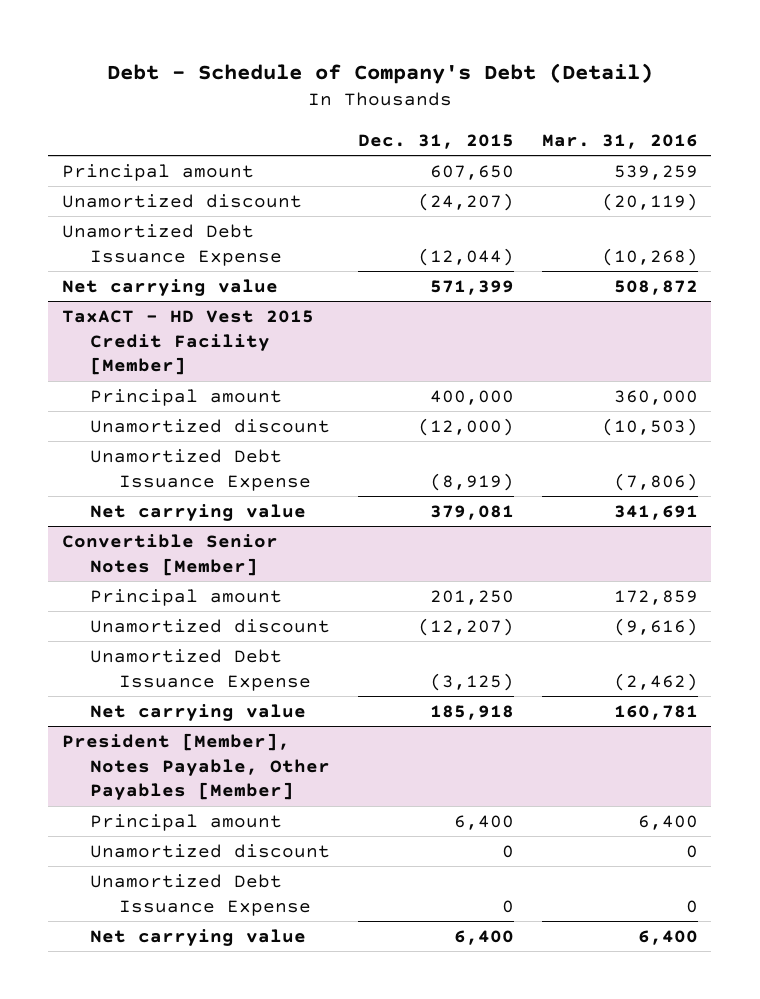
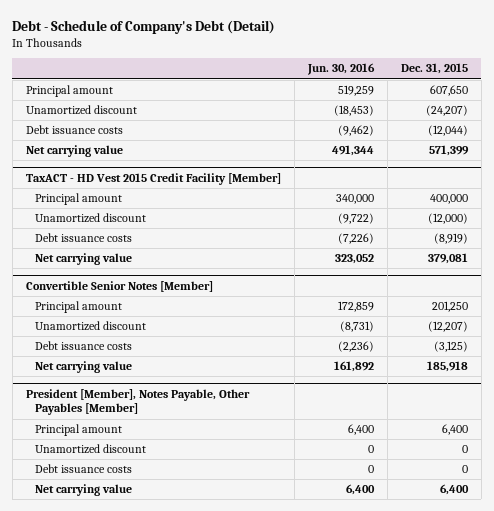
- | Dec. 31, 2015 | Mar. 31, 2016
+ | Jun. 30, 2016 | Dec. 31, 2015
- Unamortized Debt Issuance Expense | (12,044) | (10,268)
+ Debt issuance costs | (9,462) | (12,044)
@ TaxACT - HD Vest 2015 Credit Facility [Member]
- Unamortized Debt Issuance Expense | (8,919) | (7,806)
+ Debt issuance costs | (7,226) | (8,919)
@ Convertible Senior Notes [Member]
- Unamortized Debt Issuance Expense | (3,125) | (2,462)
+ Debt issuance costs | (2,236) | (3,125)
@ President [Member], Notes Payable, Other Payables [Member]
- Unamortized Debt Issuance Expense | 0 | 0
+ Debt issuance costs | 0 | 0

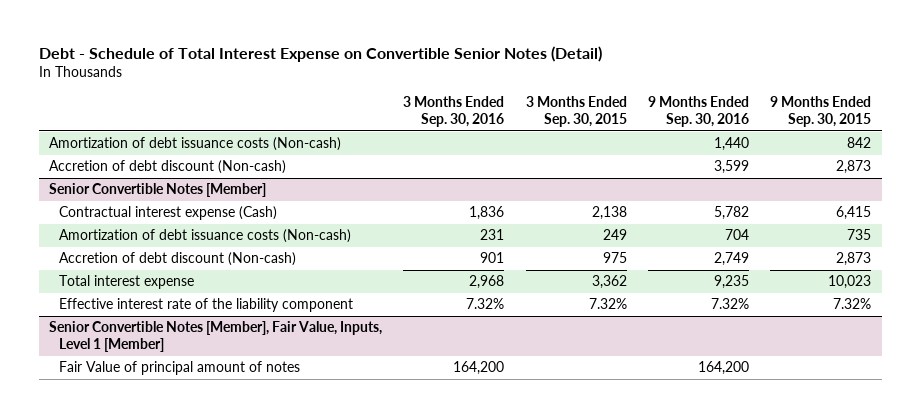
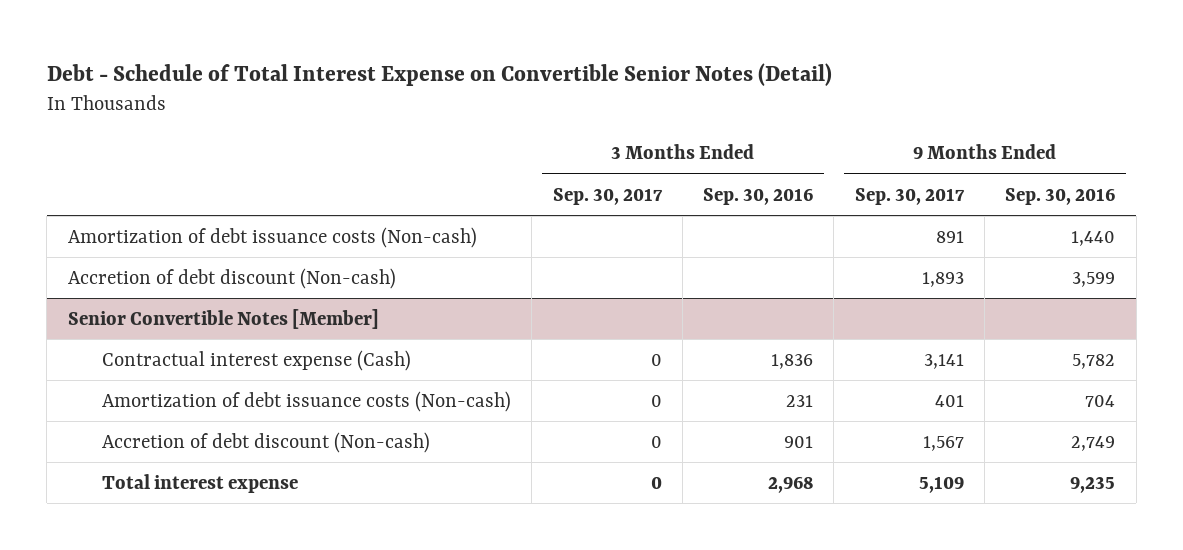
- | 3 Months Ended Sep. 30, 2016 | 3 Months Ended Sep. 30, 2015 | 9 Months Ended Sep. 30, 2016 | 9 Months Ended Sep. 30, 2015
+ | 3 Months Ended Sep. 30, 2017 | 3 Months Ended Sep. 30, 2016 | 9 Months Ended Sep. 30, 2017 | 9 Months Ended Sep. 30, 2016
@ Senior Convertible Notes [Member]
- Effective interest rate of the liability component | 7.32% | 7.32% | 7.32% | 7.32%
- Senior Convertible Notes [Member], Fair Value, Inputs, Level 1 [Member]
- Fair Value of principal amount of notes | 164,200 | | 164,200 |

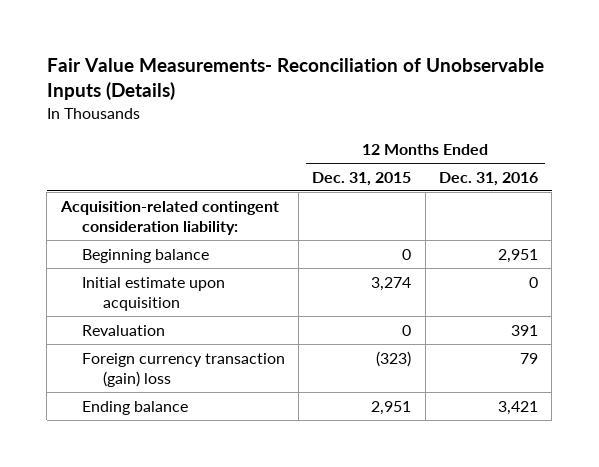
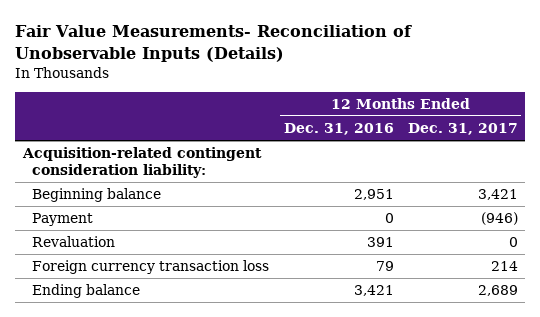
- | 12 Months Ended Dec. 31, 2015 | 12 Months Ended Dec. 31, 2016
+ | 12 Months Ended Dec. 31, 2016 | 12 Months Ended Dec. 31, 2017
- Initial estimate upon acquisition | 3,274 | 0
+ Payment | 0 | (946)
- Foreign currency transaction (gain) loss | (323) | 79
+ Foreign currency transaction loss | 79 | 214

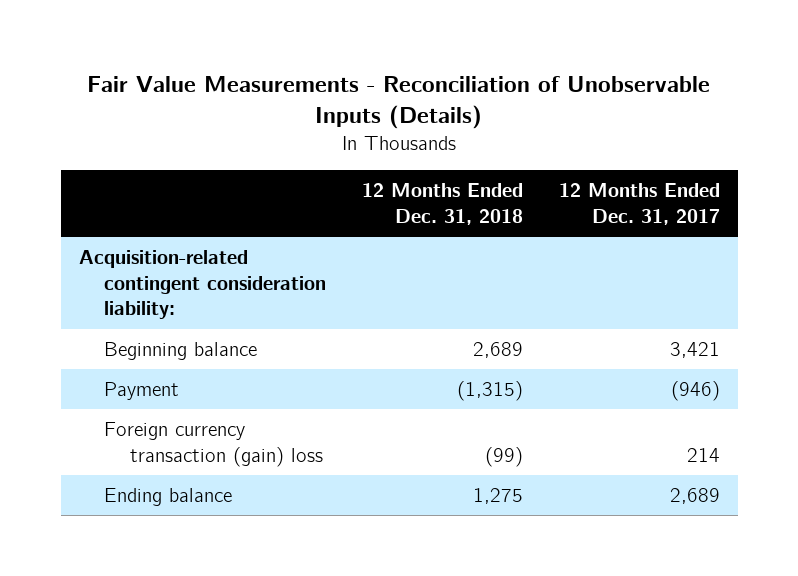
- Fair Value Measurements- Reconciliation of Unobservable Inputs (Details)
+ Fair Value Measurements - Reconciliation of Unobservable Inputs (Details)
- | 12 Months Ended Dec. 31, 2016 | 12 Months Ended Dec. 31, 2017
+ | 12 Months Ended Dec. 31, 2018 | 12 Months Ended Dec. 31, 2017
- Revaluation | 391 | 0
- Foreign currency transaction loss | 79 | 214
+ Foreign currency transaction (gain) loss | (99) | 214

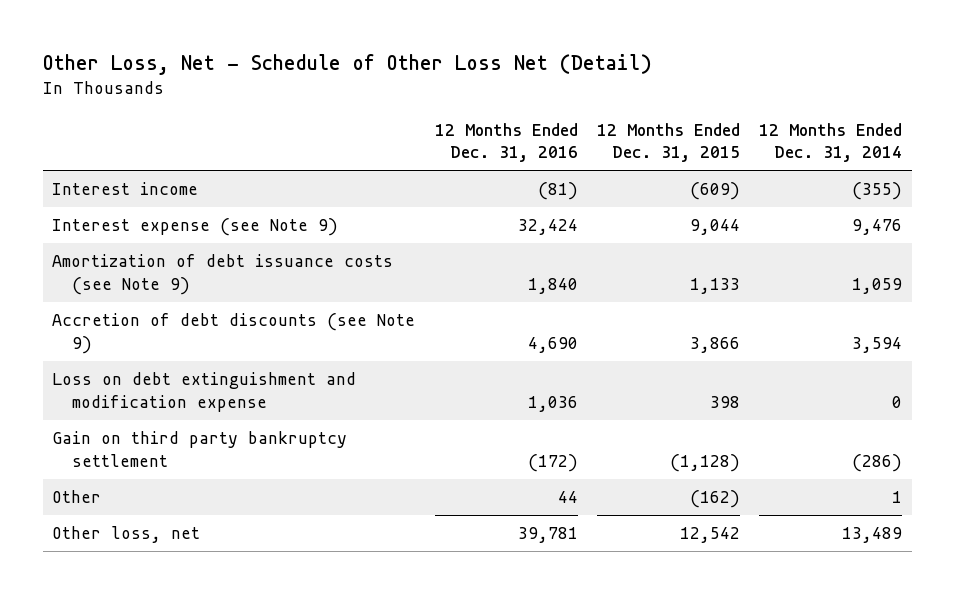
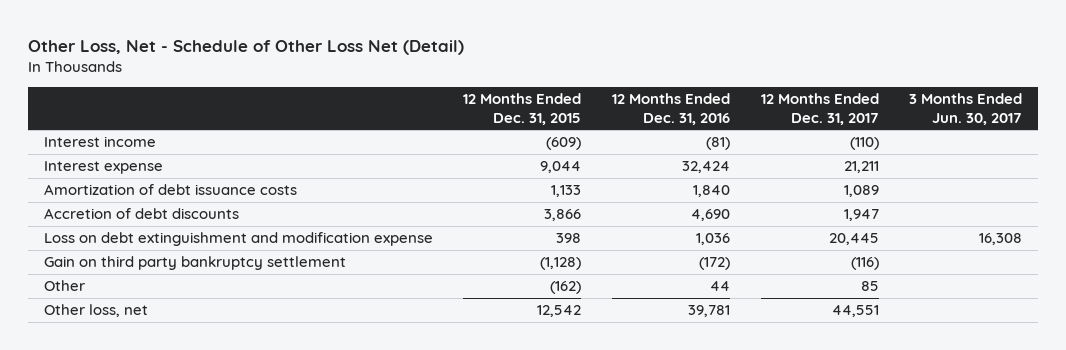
- | 12 Months Ended Dec. 31, 2016 | 12 Months Ended Dec. 31, 2015 | 12 Months Ended Dec. 31, 2014
+ | 12 Months Ended Dec. 31, 2015 | 12 Months Ended Dec. 31, 2016 | 12 Months Ended Dec. 31, 2017 | 3 Months Ended Jun. 30, 2017
- Interest expense (see Note 9) | 32,424 | 9,044 | 9,476
- Amortization of debt issuance costs (see Note 9) | 1,840 | 1,133 | 1,059
- Accretion of debt discounts (see Note 9) | 4,690 | 3,866 | 3,594
+ Interest expense | 9,044 | 32,424 | 21,211 |
+ Amortization of debt issuance costs | 1,133 | 1,840 | 1,089 |
+ Accretion of debt discounts | 3,866 | 4,690 | 1,947 |

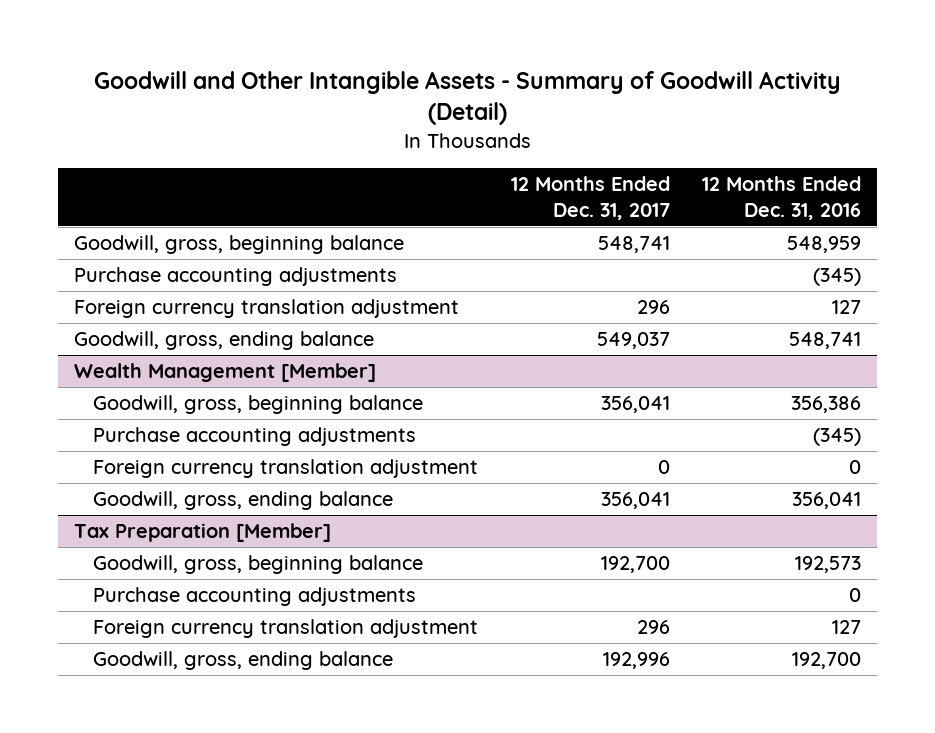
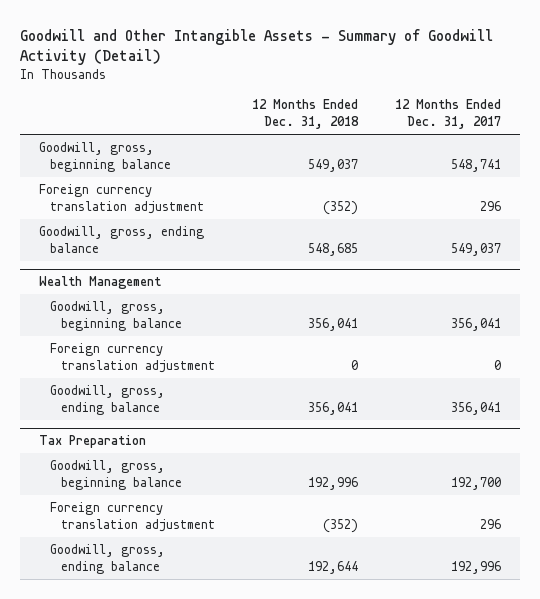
- | 12 Months Ended Dec. 31, 2017 | 12 Months Ended Dec. 31, 2016
+ | 12 Months Ended Dec. 31, 2018 | 12 Months Ended Dec. 31, 2017
- Purchase accounting adjustments | | (345)
- Wealth Management [Member]
+ Wealth Management
- Purchase accounting adjustments | | (345)
- Tax Preparation [Member]
+ Tax Preparation
- Purchase accounting adjustments | | 0

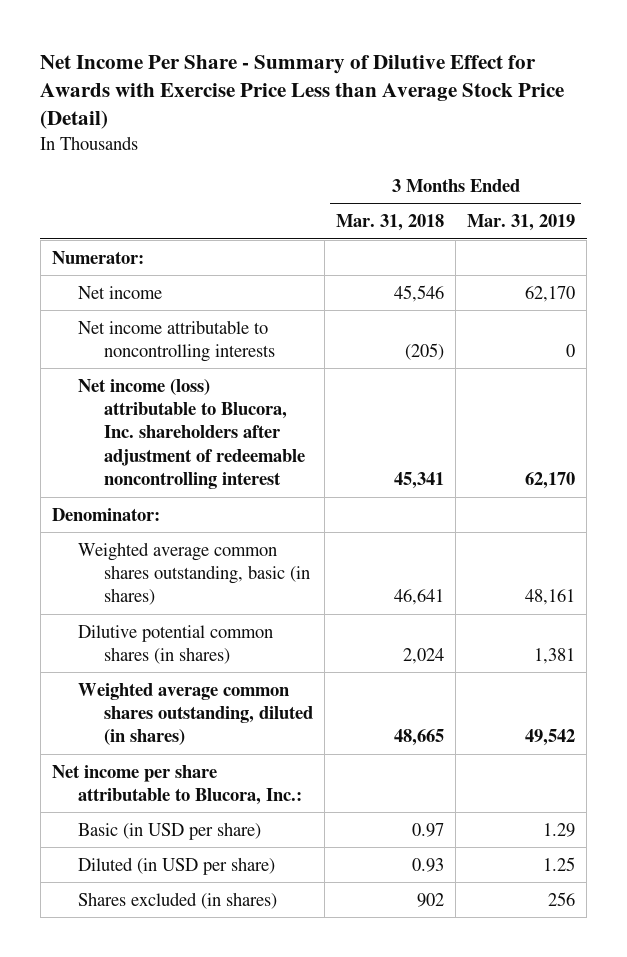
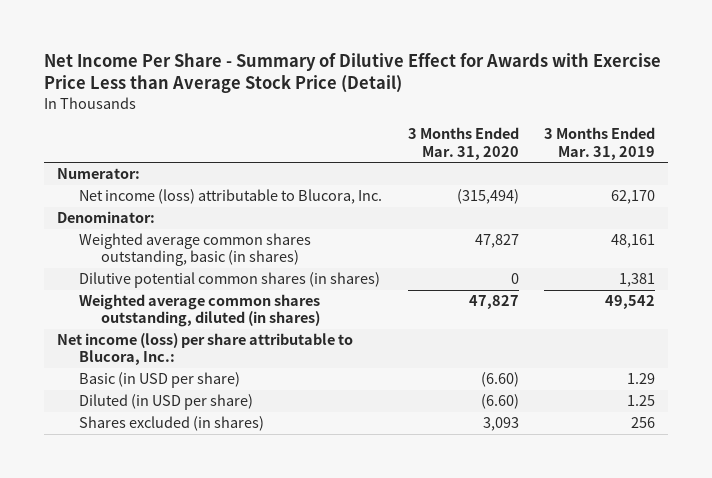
- | 3 Months Ended Mar. 31, 2018 | 3 Months Ended Mar. 31, 2019
+ | 3 Months Ended Mar. 31, 2020 | 3 Months Ended Mar. 31, 2019
- Net income | 45,546 | 62,170
- Net income attributable to noncontrolling interests | (205) | 0
- Net income (loss) attributable to Blucora, Inc. shareholders after adjustment of redeemable noncontrolling interest | 45,341 | 62,170
+ Net income (loss) attributable to Blucora, Inc. | (315,494) | 62,170
- Net income per share attributable to Blucora, Inc.:
+ Net income (loss) per share attributable to Blucora, Inc.:

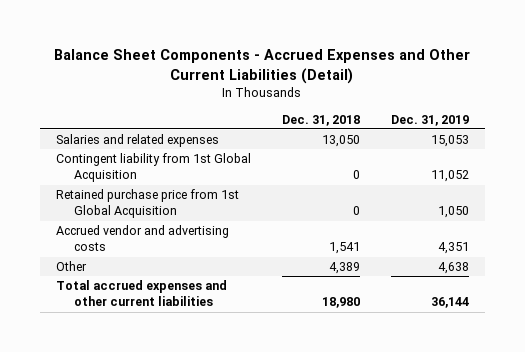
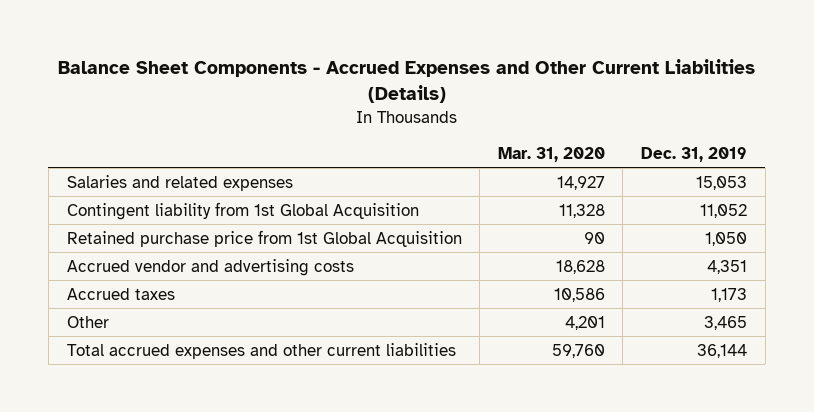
- Balance Sheet Components - Accrued Expenses and Other Current Liabilities (Detail)
+ Balance Sheet Components - Accrued Expenses and Other Current Liabilities (Details)
- | Dec. 31, 2018 | Dec. 31, 2019
+ | Mar. 31, 2020 | Dec. 31, 2019
- Other | 4,389 | 4,638
+ Accrued taxes | 10,586 | 1,173
+ Other | 4,201 | 3,465

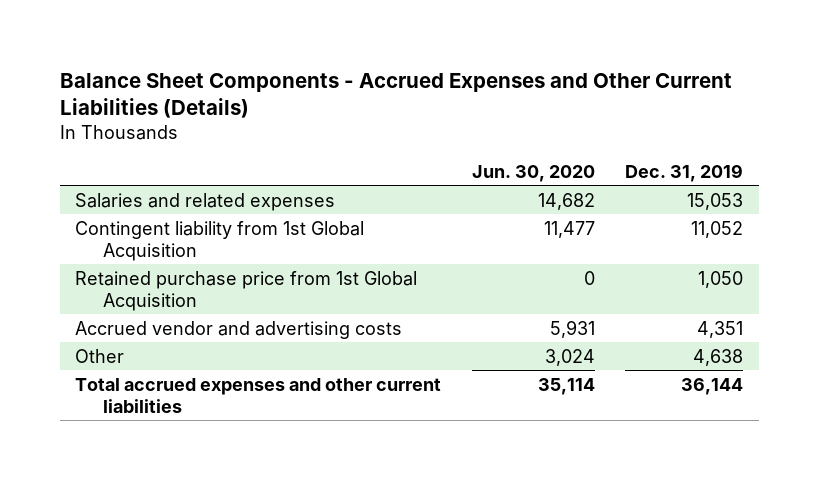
- | Mar. 31, 2020 | Dec. 31, 2019
+ | Jun. 30, 2020 | Dec. 31, 2019
- Accrued taxes | 10,586 | 1,173
- Other | 4,201 | 3,465
+ Other | 3,024 | 4,638

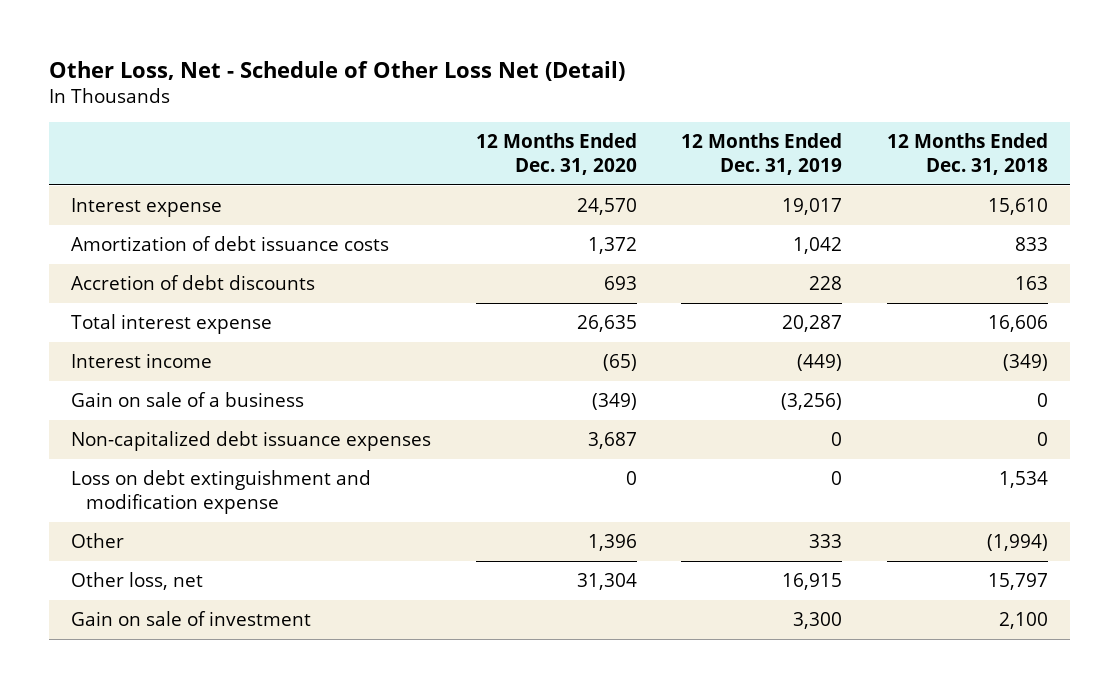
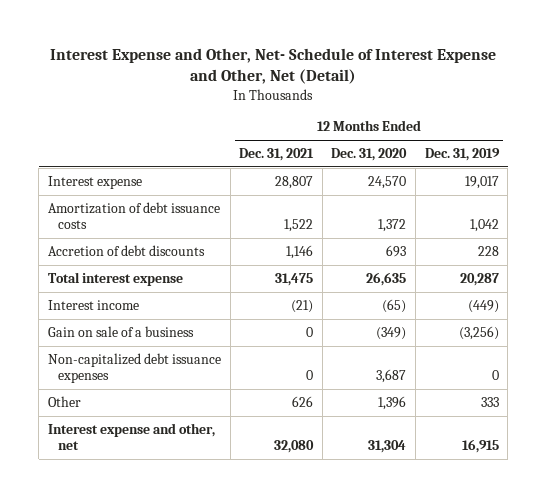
- Other Loss, Net - Schedule of Other Loss Net (Detail)
+ Interest Expense and Other, Net- Schedule of Interest Expense and Other, Net (Detail)
- | 12 Months Ended Dec. 31, 2020 | 12 Months Ended Dec. 31, 2019 | 12 Months Ended Dec. 31, 2018
+ | 12 Months Ended Dec. 31, 2021 | 12 Months Ended Dec. 31, 2020 | 12 Months Ended Dec. 31, 2019
- Loss on debt extinguishment and modification expense | 0 | 0 | 1,534
- Other loss, net | 31,304 | 16,915 | 15,797
- Gain on sale of investment | | 3,300 | 2,100
+ Interest expense and other, net | 32,080 | 31,304 | 16,915

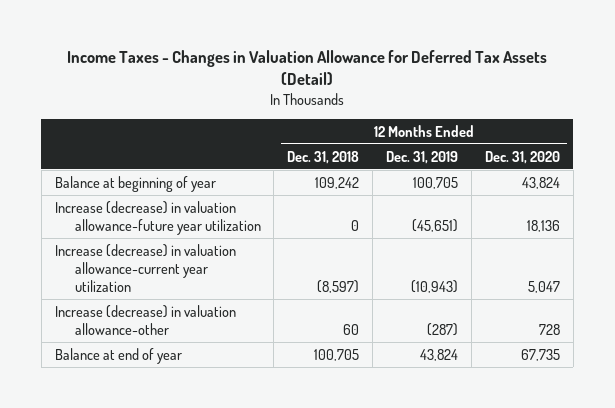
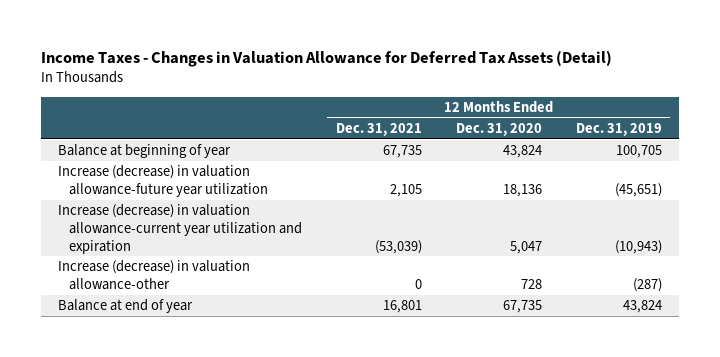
- | 12 Months Ended Dec. 31, 2018 | 12 Months Ended Dec. 31, 2019 | 12 Months Ended Dec. 31, 2020
+ | 12 Months Ended Dec. 31, 2021 | 12 Months Ended Dec. 31, 2020 | 12 Months Ended Dec. 31, 2019
- Increase (decrease) in valuation allowance-current year utilization | (8,597) | (10,943) | 5,047
+ Increase (decrease) in valuation allowance-current year utilization and expiration | (53,039) | 5,047 | (10,943)

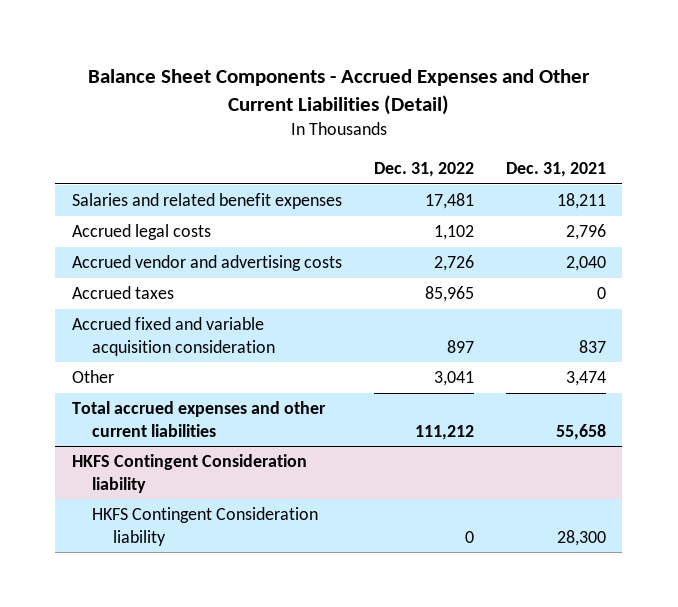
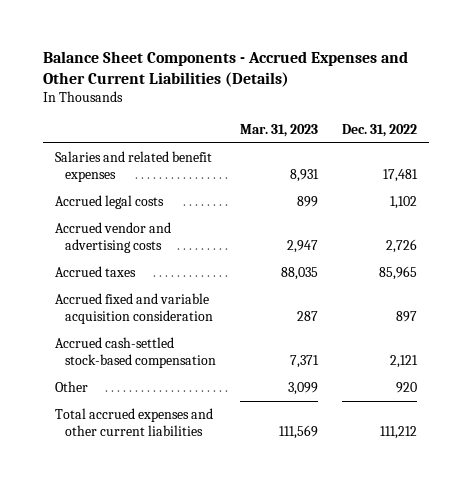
- Balance Sheet Components - Accrued Expenses and Other Current Liabilities (Detail)
+ Balance Sheet Components - Accrued Expenses and Other Current Liabilities (Details)
- | Dec. 31, 2022 | Dec. 31, 2021
+ | Mar. 31, 2023 | Dec. 31, 2022
- Other | 3,041 | 3,474
+ Accrued cash-settled stock-based compensation | 7,371 | 2,121
+ Other | 3,099 | 920
- HKFS Contingent Consideration liability
- HKFS Contingent Consideration liability | 0 | 28,300

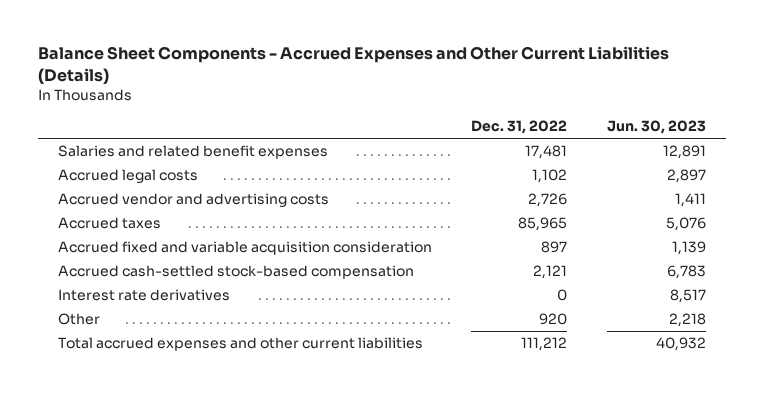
- | Mar. 31, 2023 | Dec. 31, 2022
+ | Dec. 31, 2022 | Jun. 30, 2023
+ Interest rate derivatives | 0 | 8,517

